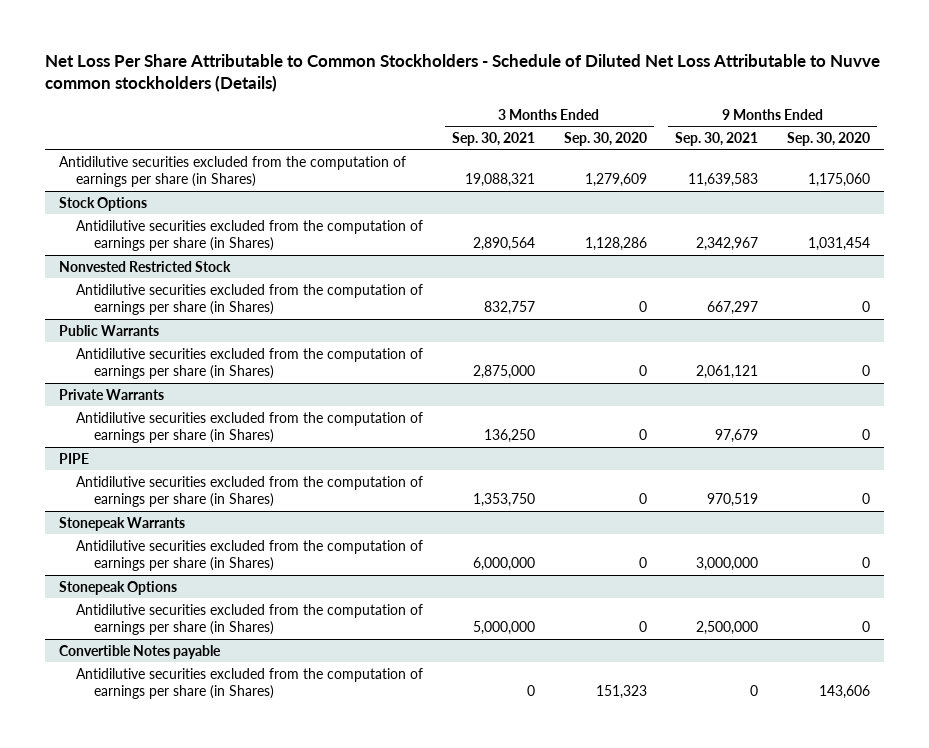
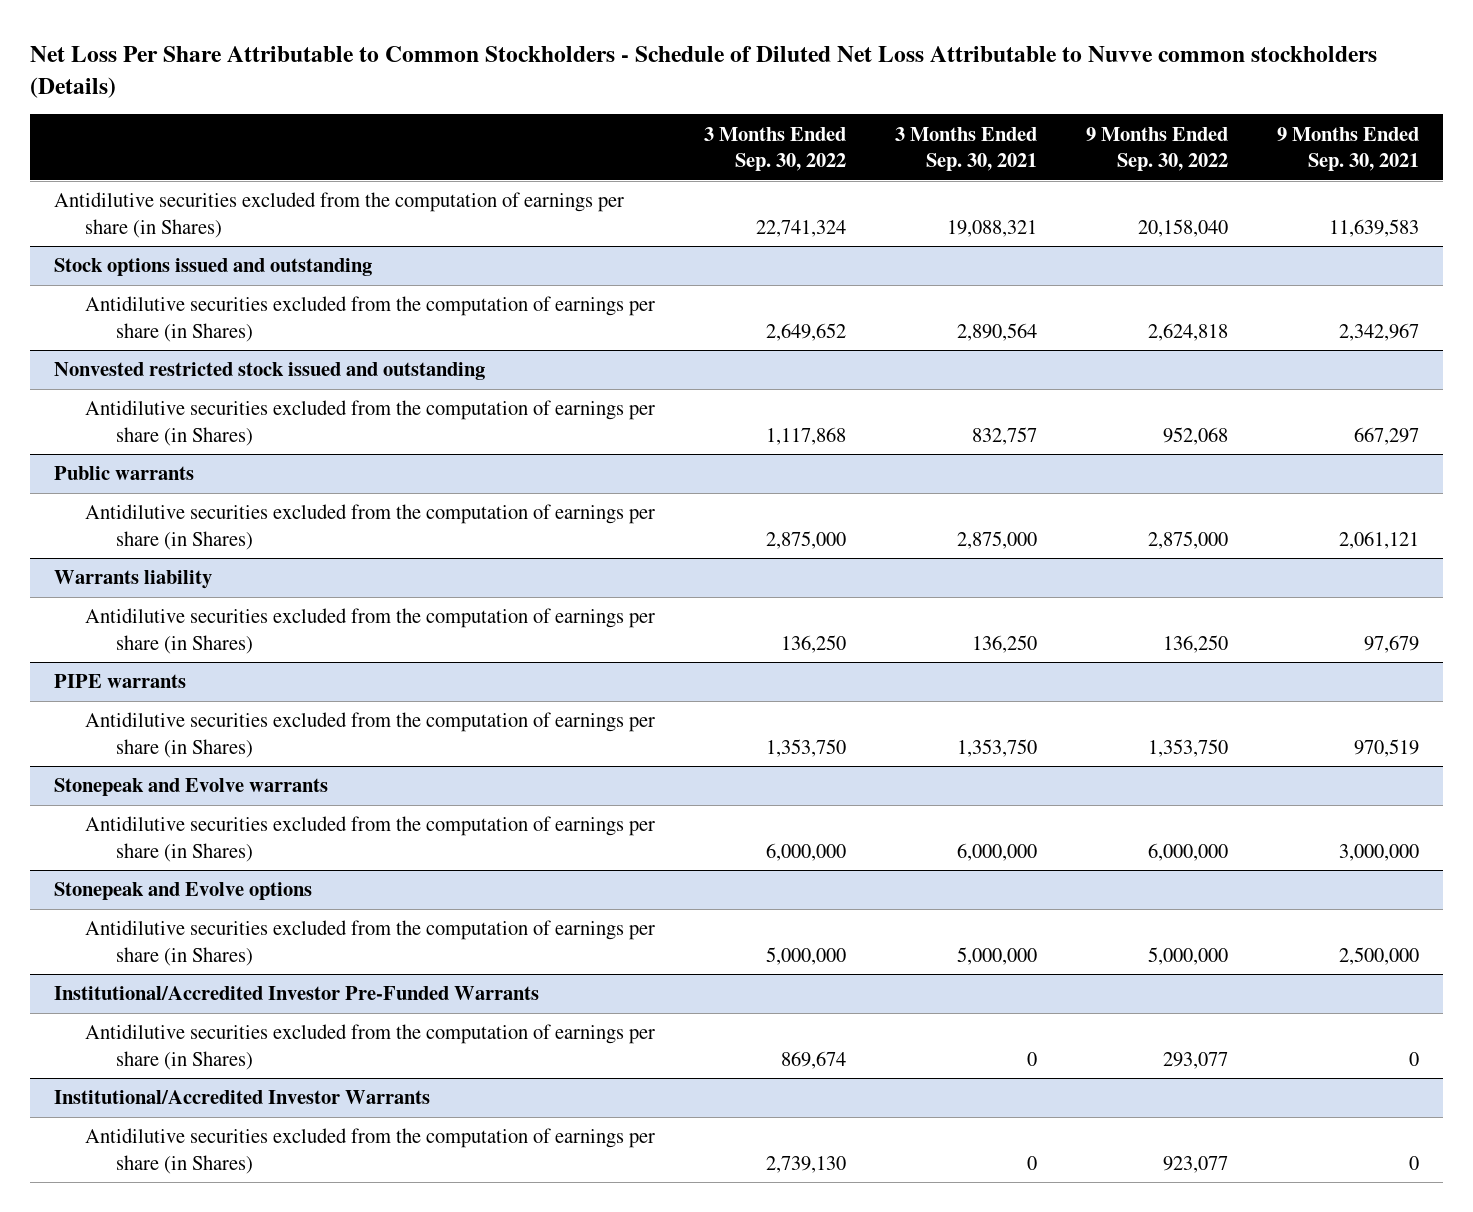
- | 3 Months Ended Sep. 30, 2021 | 3 Months Ended Sep. 30, 2020 | 9 Months Ended Sep. 30, 2021 | 9 Months Ended Sep. 30, 2020
+ | 3 Months Ended Sep. 30, 2022 | 3 Months Ended Sep. 30, 2021 | 9 Months Ended Sep. 30, 2022 | 9 Months Ended Sep. 30, 2021
- Stock Options
+ Stock options issued and outstanding
- Nonvested Restricted Stock
+ Nonvested restricted stock issued and outstanding
- Public Warrants
+ Public warrants
- Private Warrants
+ Warrants liability
- PIPE
+ PIPE warrants
- Stonepeak Warrants
+ Stonepeak and Evolve warrants
- Stonepeak Options
+ Stonepeak and Evolve options
- Convertible Notes payable
+ Institutional/Accredited Investor Pre-Funded Warrants
+ Institutional/Accredited Investor Warrants
+ Antidilutive securities excluded from the computation of earnings per share (in Shares) | 2,739,130 | 0 | 923,077 | 0

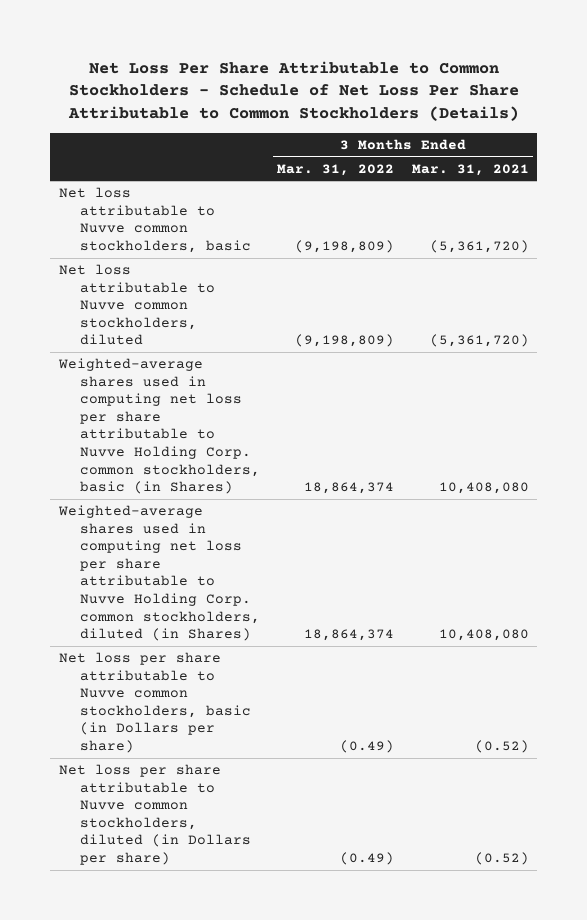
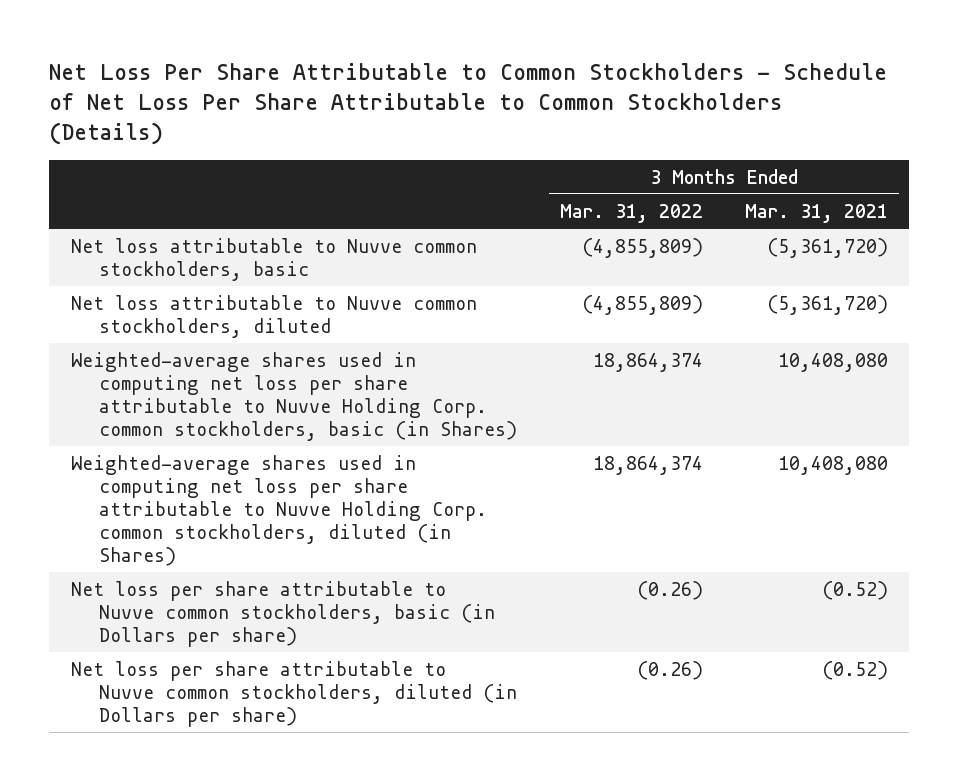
- Net loss attributable to Nuvve common stockholders, basic | (9,198,809) | (5,361,720)
- Net loss attributable to Nuvve common stockholders, diluted | (9,198,809) | (5,361,720)
+ Net loss attributable to Nuvve common stockholders, basic | (4,855,809) | (5,361,720)
+ Net loss attributable to Nuvve common stockholders, diluted | (4,855,809) | (5,361,720)
- Net loss per share attributable to Nuvve common stockholders, basic (in Dollars per share) | (0.49) | (0.52)
- Net loss per share attributable to Nuvve common stockholders, diluted (in Dollars per share) | (0.49) | (0.52)
+ Net loss per share attributable to Nuvve common stockholders, basic (in Dollars per share) | (0.26) | (0.52)
+ Net loss per share attributable to Nuvve common stockholders, diluted (in Dollars per share) | (0.26) | (0.52)

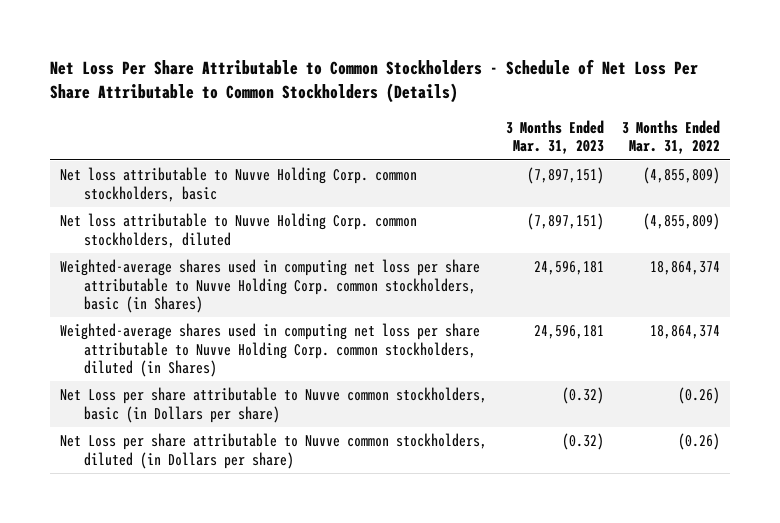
- | 3 Months Ended Mar. 31, 2022 | 3 Months Ended Mar. 31, 2021
+ | 3 Months Ended Mar. 31, 2023 | 3 Months Ended Mar. 31, 2022
- Net loss attributable to Nuvve common stockholders, basic | (4,855,809) | (5,361,720)
- Net loss attributable to Nuvve common stockholders, diluted | (4,855,809) | (5,361,720)
+ Net loss attributable to Nuvve Holding Corp. common stockholders, basic | (7,897,151) | (4,855,809)
+ Net loss attributable to Nuvve Holding Corp. common stockholders, diluted | (7,897,151) | (4,855,809)
- Net loss per share attributable to Nuvve common stockholders, basic (in Dollars per share) | (0.26) | (0.52)
- Net loss per share attributable to Nuvve common stockholders, diluted (in Dollars per share) | (0.26) | (0.52)
+ Net Loss per share attributable to Nuvve common stockholders, basic (in Dollars per share) | (0.32) | (0.26)
+ Net Loss per share attributable to Nuvve common stockholders, diluted (in Dollars per share) | (0.32) | (0.26)

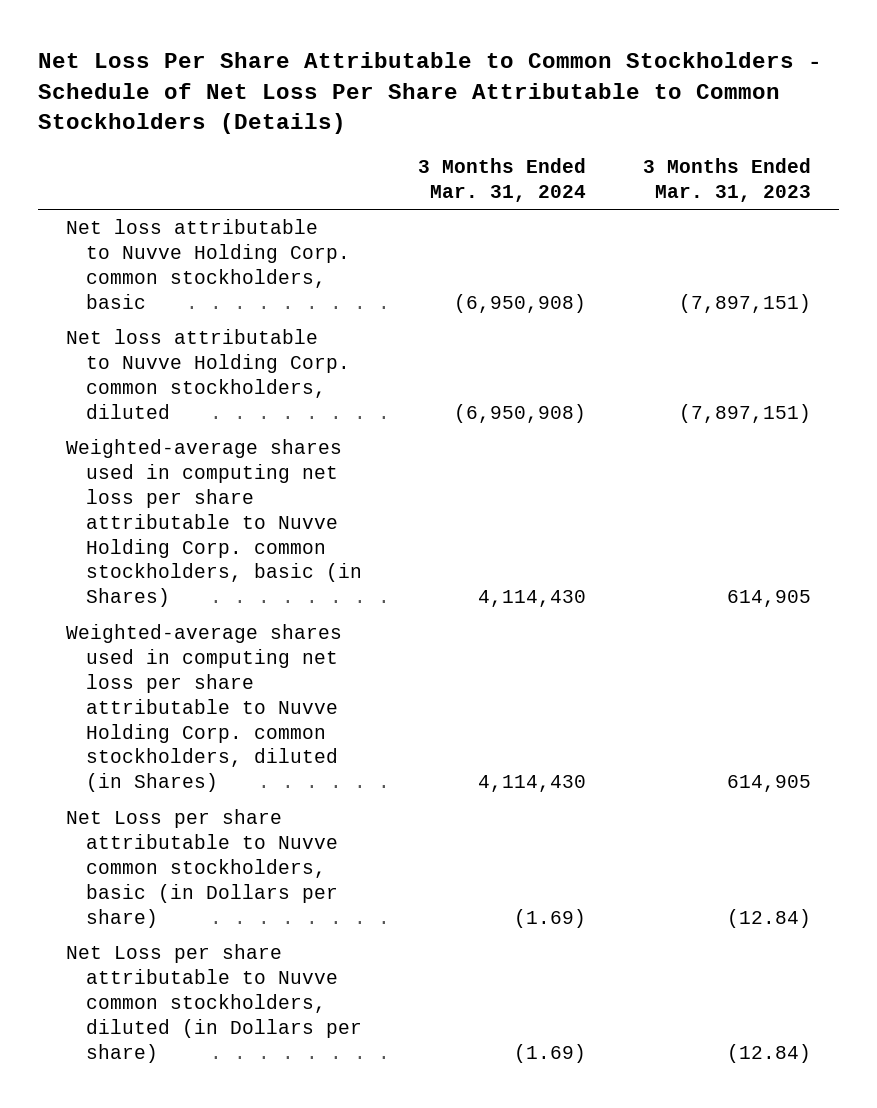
- | 3 Months Ended Mar. 31, 2023 | 3 Months Ended Mar. 31, 2022
+ | 3 Months Ended Mar. 31, 2024 | 3 Months Ended Mar. 31, 2023
- Weighted-average shares used in computing net loss per share attributable to Nuvve Holding Corp. common stockholders, basic (in Shares) | 24,596,181 | 18,864,374
- Weighted-average shares used in computing net loss per share attributable to Nuvve Holding Corp. common stockholders, diluted (in Shares) | 24,596,181 | 18,864,374
- Net Loss per share attributable to Nuvve common stockholders, basic (in Dollars per share) | (0.32) | (0.26)
- Net Loss per share attributable to Nuvve common stockholders, diluted (in Dollars per share) | (0.32) | (0.26)
+ Weighted-average shares used in computing net loss per share attributable to Nuvve Holding Corp. common stockholders, basic (in Shares) | 4,114,430 | 614,905
+ Weighted-average shares used in computing net loss per share attributable to Nuvve Holding Corp. common stockholders, diluted (in Shares) | 4,114,430 | 614,905
+ Net Loss per share attributable to Nuvve common stockholders, basic (in Dollars per share) | (1.69) | (12.84)
+ Net Loss per share attributable to Nuvve common stockholders, diluted (in Dollars per share) | (1.69) | (12.84)

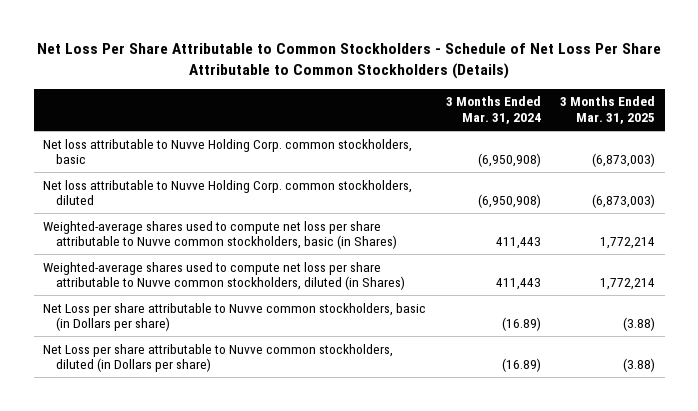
- | 3 Months Ended Mar. 31, 2024 | 3 Months Ended Mar. 31, 2023
+ | 3 Months Ended Mar. 31, 2024 | 3 Months Ended Mar. 31, 2025
- Weighted-average shares used in computing net loss per share attributable to Nuvve Holding Corp. common stockholders, basic (in Shares) | 4,114,430 | 614,905
- Weighted-average shares used in computing net loss per share attributable to Nuvve Holding Corp. common stockholders, diluted (in Shares) | 4,114,430 | 614,905
- Net Loss per share attributable to Nuvve common stockholders, basic (in Dollars per share) | (1.69) | (12.84)
- Net Loss per share attributable to Nuvve common stockholders, diluted (in Dollars per share) | (1.69) | (12.84)
+ Weighted-average shares used to compute net loss per share attributable to Nuvve common stockholders, basic (in Shares) | 411,443 | 1,772,214
+ Weighted-average shares used to compute net loss per share attributable to Nuvve common stockholders, diluted (in Shares) | 411,443 | 1,772,214
+ Net Loss per share attributable to Nuvve common stockholders, basic (in Dollars per share) | (16.89) | (3.88)
+ Net Loss per share attributable to Nuvve common stockholders, diluted (in Dollars per share) | (16.89) | (3.88)

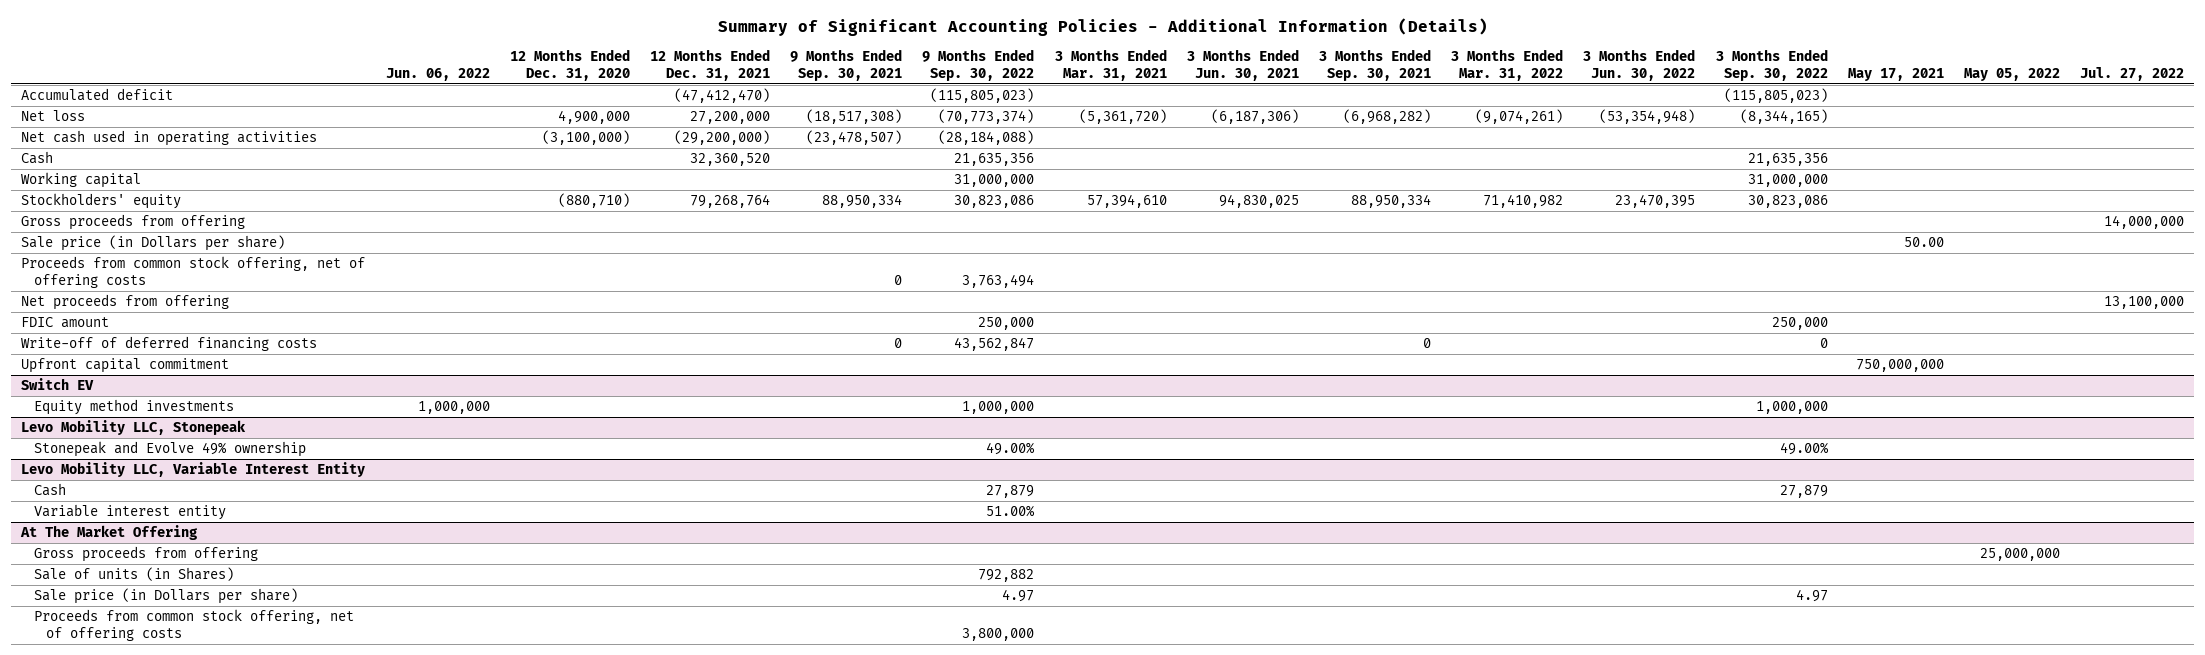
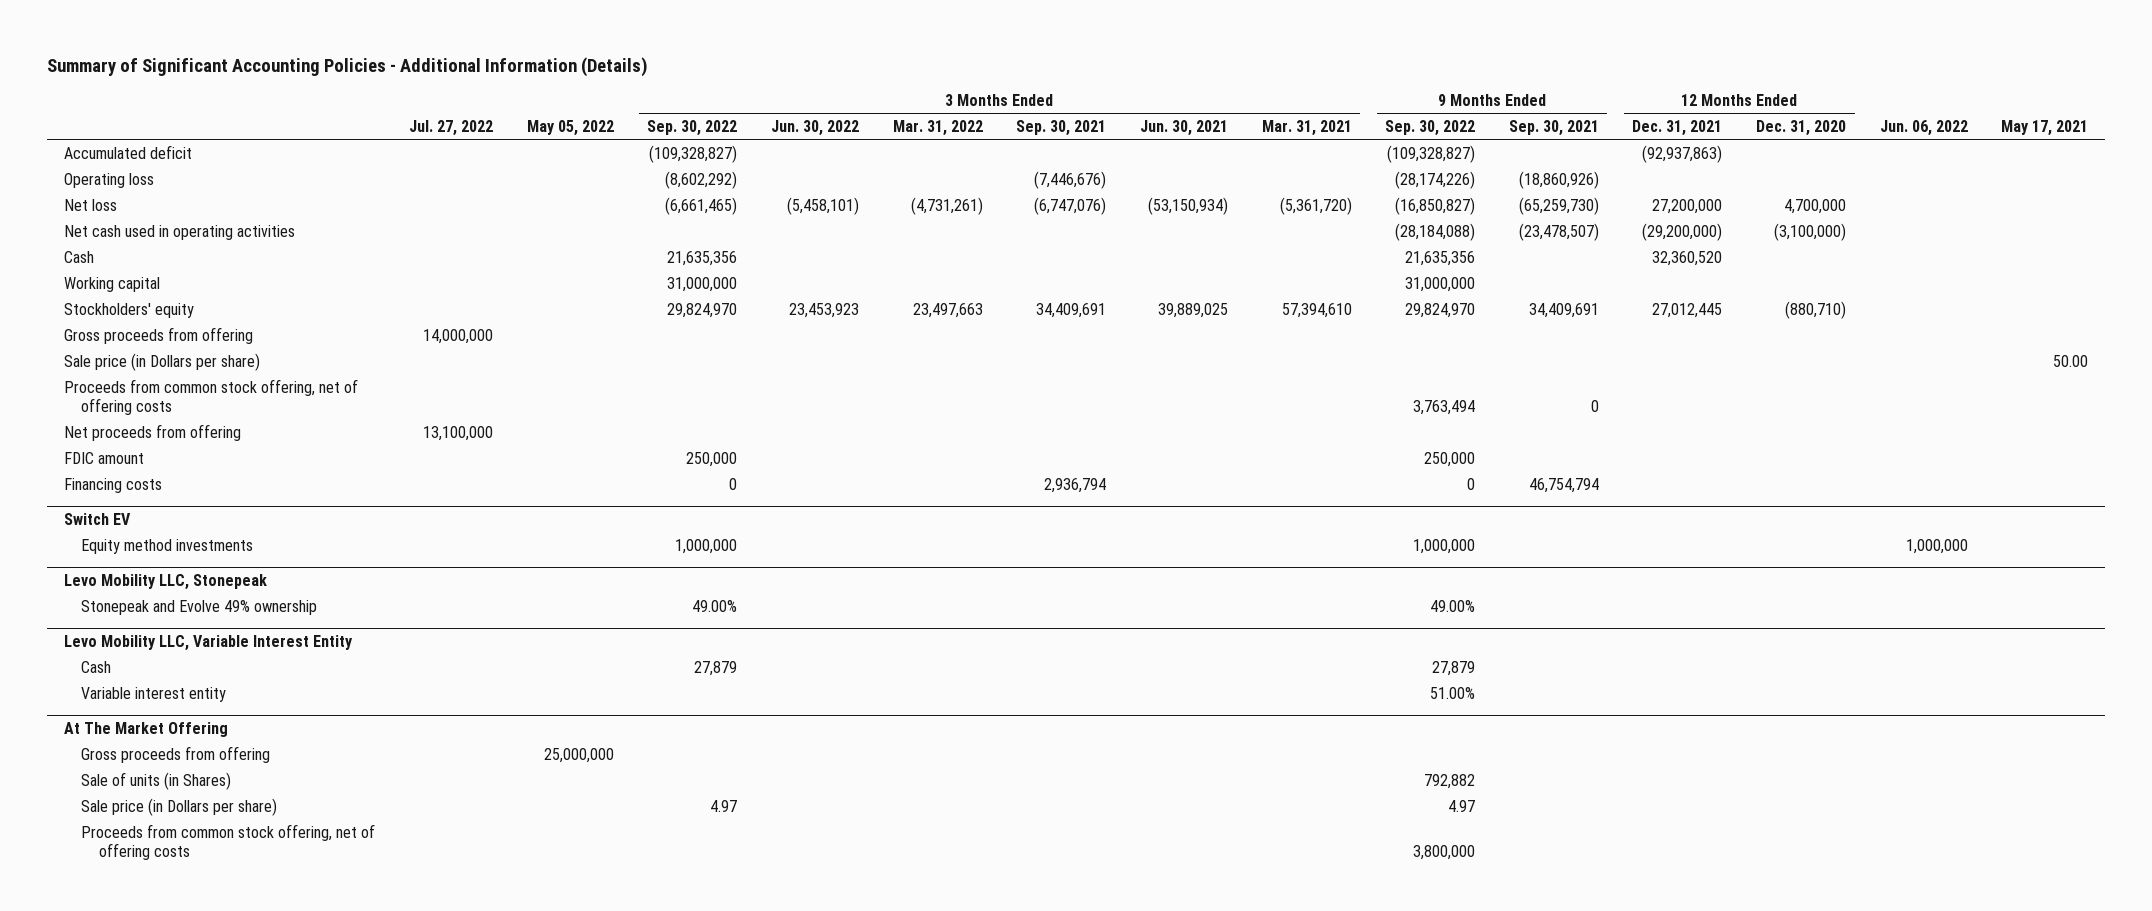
- | Jun. 06, 2022 | 12 Months Ended Dec. 31, 2020 | 12 Months Ended Dec. 31, 2021 | 9 Months Ended Sep. 30, 2021 | 9 Months Ended Sep. 30, 2022 | 3 Months Ended Mar. 31, 2021 | 3 Months Ended Jun. 30, 2021 | 3 Months Ended Sep. 30, 2021 | 3 Months Ended Mar. 31, 2022 | 3 Months Ended Jun. 30, 2022 | 3 Months Ended Sep. 30, 2022 | May 17, 2021 | May 05, 2022 | Jul. 27, 2022
+ | Jul. 27, 2022 | May 05, 2022 | 3 Months Ended Sep. 30, 2022 | 3 Months Ended Jun. 30, 2022 | 3 Months Ended Mar. 31, 2022 | 3 Months Ended Sep. 30, 2021 | 3 Months Ended Jun. 30, 2021 | 3 Months Ended Mar. 31, 2021 | 9 Months Ended Sep. 30, 2022 | 9 Months Ended Sep. 30, 2021 | 12 Months Ended Dec. 31, 2021 | 12 Months Ended Dec. 31, 2020 | Jun. 06, 2022 | May 17, 2021
- Accumulated deficit | | | (47,412,470) | | (115,805,023) | | | | | | (115,805,023) | | |
- Net loss | | 4,900,000 | 27,200,000 | (18,517,308) | (70,773,374) | (5,361,720) | (6,187,306) | (6,968,282) | (9,074,261) | (53,354,948) | (8,344,165) | | |
+ Accumulated deficit | | | (109,328,827) | | | | | | (109,328,827) | | (92,937,863) | | |
+ Operating loss | | | (8,602,292) | | | (7,446,676) | | | (28,174,226) | (18,860,926) | | | |
+ Net loss | | | (6,661,465) | (5,458,101) | (4,731,261) | (6,747,076) | (53,150,934) | (5,361,720) | (16,850,827) | (65,259,730) | 27,200,000 | 4,700,000 | |
- Stockholders' equity | | (880,710) | 79,268,764 | 88,950,334 | 30,823,086 | 57,394,610 | 94,830,025 | 88,950,334 | 71,410,982 | 23,470,395 | 30,823,086 | | |
+ Stockholders' equity | | | 29,824,970 | 23,453,923 | 23,497,663 | 34,409,691 | 39,889,025 | 57,394,610 | 29,824,970 | 34,409,691 | 27,012,445 | (880,710) | |
- Write-off of deferred financing costs | | | | 0 | 43,562,847 | | | 0 | | | 0 | | |
- Upfront capital commitment | | | | | | | | | | | | 750,000,000 | |
+ Financing costs | | | 0 | | | 2,936,794 | | | 0 | 46,754,794 | | | |

